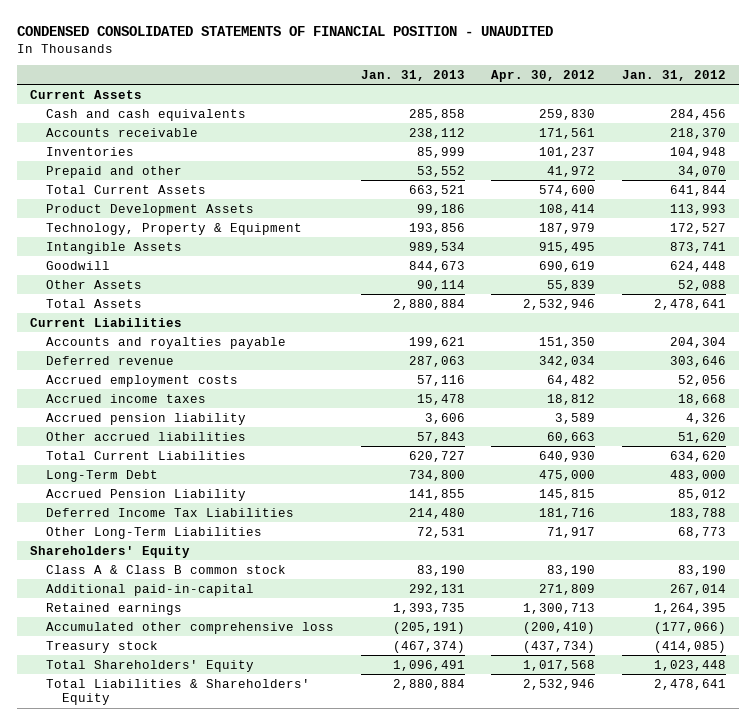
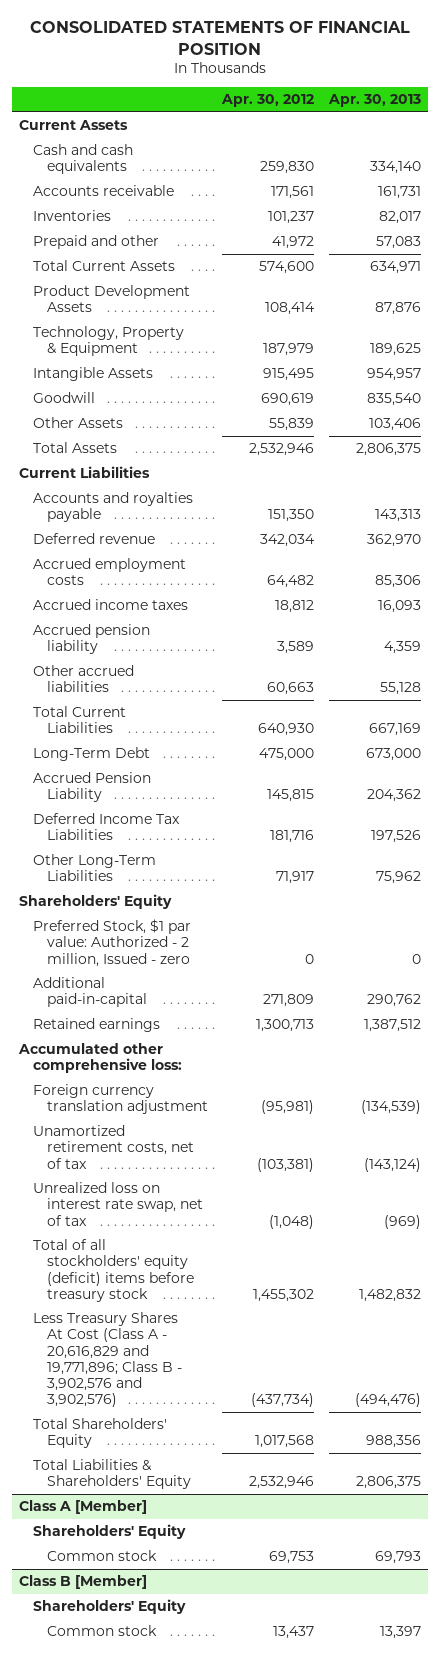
- CONDENSED CONSOLIDATED STATEMENTS OF FINANCIAL POSITION - UNAUDITED
+ CONSOLIDATED STATEMENTS OF FINANCIAL POSITION
- | Jan. 31, 2013 | Apr. 30, 2012 | Jan. 31, 2012
+ | Apr. 30, 2012 | Apr. 30, 2013
- Class A & Class B common stock | 83,190 | 83,190 | 83,190
+ Preferred Stock, $1 par value: Authorized - 2 million, Issued - zero | 0 | 0
- Accumulated other comprehensive loss | (205,191) | (200,410) | (177,066)
- Treasury stock | (467,374) | (437,734) | (414,085)
+ Accumulated other comprehensive loss:
+ Foreign currency translation adjustment | (95,981) | (134,539)
+ Unamortized retirement costs, net of tax | (103,381) | (143,124)
+ Unrealized loss on interest rate swap, net of tax | (1,048) | (969)
+ Total of all stockholders' equity (deficit) items before treasury stock | 1,455,302 | 1,482,832
+ Less Treasury Shares At Cost (Class A - 20,616,829 and 19,771,896; Class B - 3,902,576 and 3,902,576) | (437,734) | (494,476)
+ Class A [Member]
+ Shareholders' Equity
+ Common stock | 69,753 | 69,793
+ Class B [Member]
+ Shareholders' Equity
+ Common stock | 13,437 | 13,397

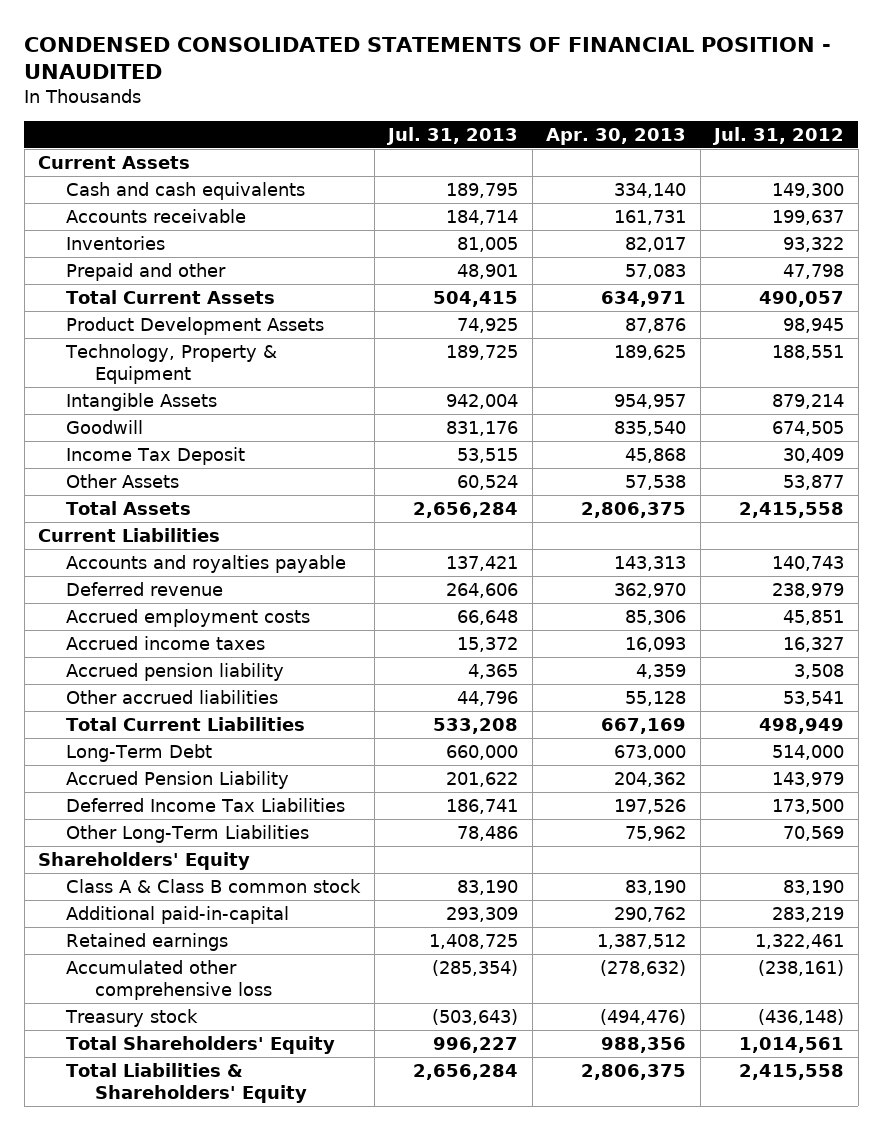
- CONSOLIDATED STATEMENTS OF FINANCIAL POSITION
+ CONDENSED CONSOLIDATED STATEMENTS OF FINANCIAL POSITION - UNAUDITED
- | Apr. 30, 2012 | Apr. 30, 2013
+ | Jul. 31, 2013 | Apr. 30, 2013 | Jul. 31, 2012
- Other Assets | 55,839 | 103,406
+ Income Tax Deposit | 53,515 | 45,868 | 30,409
+ Other Assets | 60,524 | 57,538 | 53,877
- Preferred Stock, $1 par value: Authorized - 2 million, Issued - zero | 0 | 0
+ Class A & Class B common stock | 83,190 | 83,190 | 83,190
- Accumulated other comprehensive loss:
- Foreign currency translation adjustment | (95,981) | (134,539)
- Unamortized retirement costs, net of tax | (103,381) | (143,124)
- Unrealized loss on interest rate swap, net of tax | (1,048) | (969)
- Total of all stockholders' equity (deficit) items before treasury stock | 1,455,302 | 1,482,832
- Less Treasury Shares At Cost (Class A - 20,616,829 and 19,771,896; Class B - 3,902,576 and 3,902,576) | (437,734) | (494,476)
+ Accumulated other comprehensive loss | (285,354) | (278,632) | (238,161)
+ Treasury stock | (503,643) | (494,476) | (436,148)
- Class A [Member]
- Shareholders' Equity
- Common stock | 69,753 | 69,793
- Class B [Member]
- Shareholders' Equity
- Common stock | 13,437 | 13,397

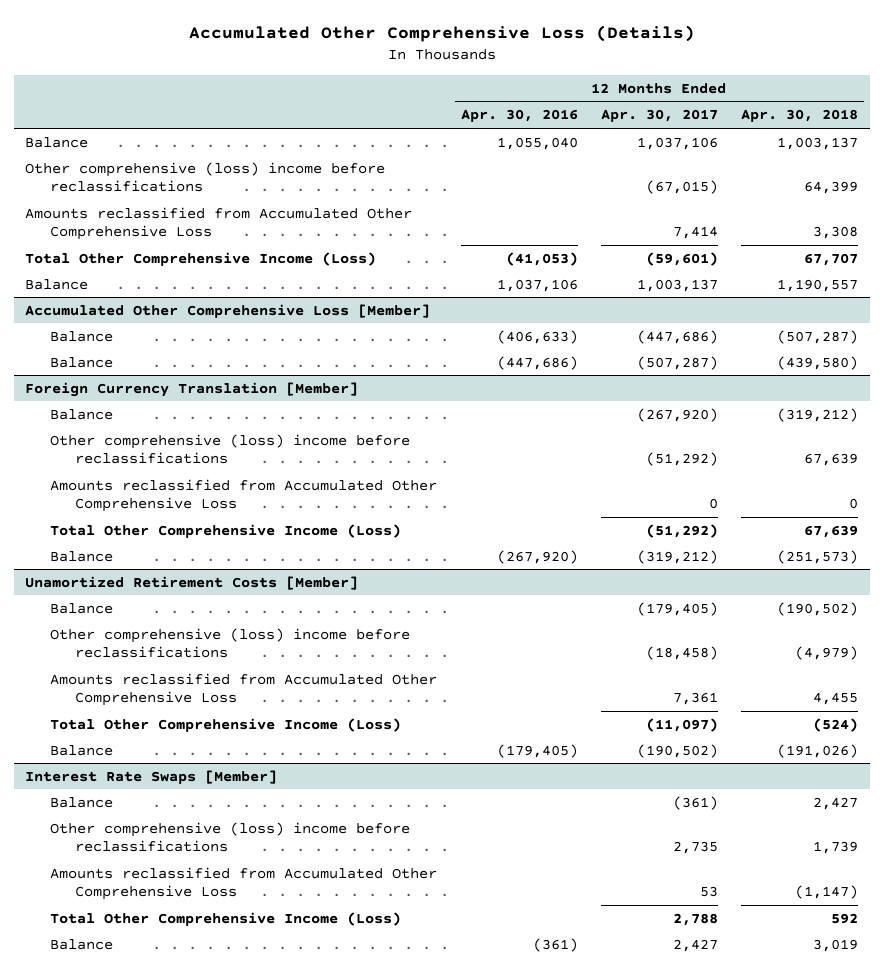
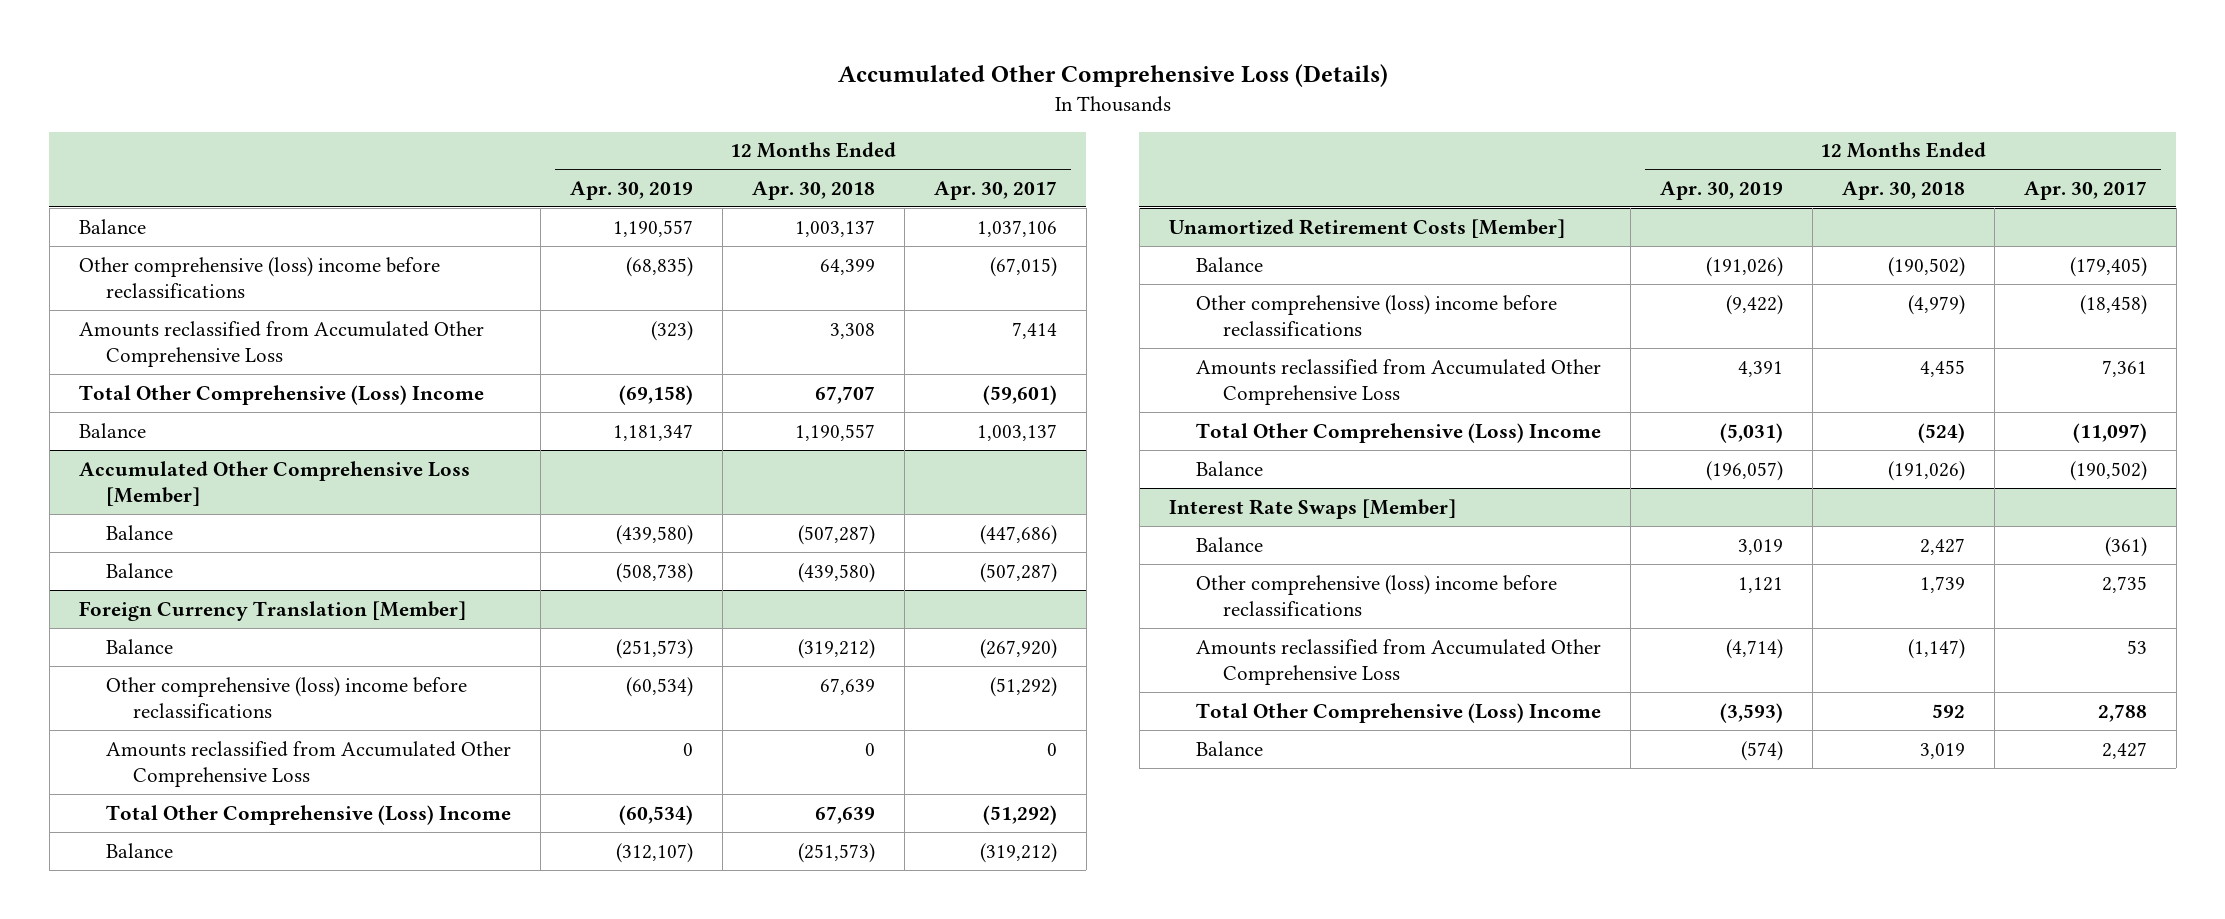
- | 12 Months Ended Apr. 30, 2016 | 12 Months Ended Apr. 30, 2017 | 12 Months Ended Apr. 30, 2018
+ | 12 Months Ended Apr. 30, 2019 | 12 Months Ended Apr. 30, 2018 | 12 Months Ended Apr. 30, 2017
- Total Other Comprehensive Income (Loss) | (41,053) | (59,601) | 67,707
+ Total Other Comprehensive (Loss) Income | (69,158) | 67,707 | (59,601)
@ Foreign Currency Translation [Member]
- Total Other Comprehensive Income (Loss) | | (51,292) | 67,639
+ Total Other Comprehensive (Loss) Income | (60,534) | 67,639 | (51,292)
@ Unamortized Retirement Costs [Member]
- Total Other Comprehensive Income (Loss) | | (11,097) | (524)
+ Total Other Comprehensive (Loss) Income | (5,031) | (524) | (11,097)
@ Interest Rate Swaps [Member]
- Total Other Comprehensive Income (Loss) | | 2,788 | 592
+ Total Other Comprehensive (Loss) Income | (3,593) | 592 | 2,788

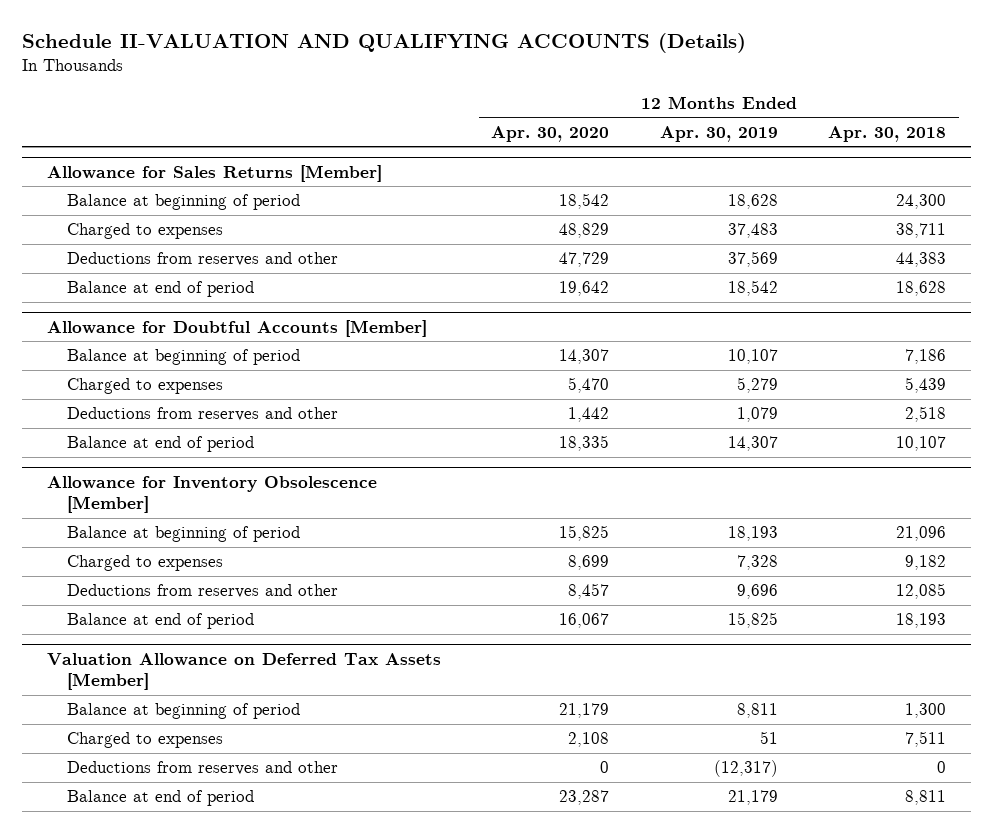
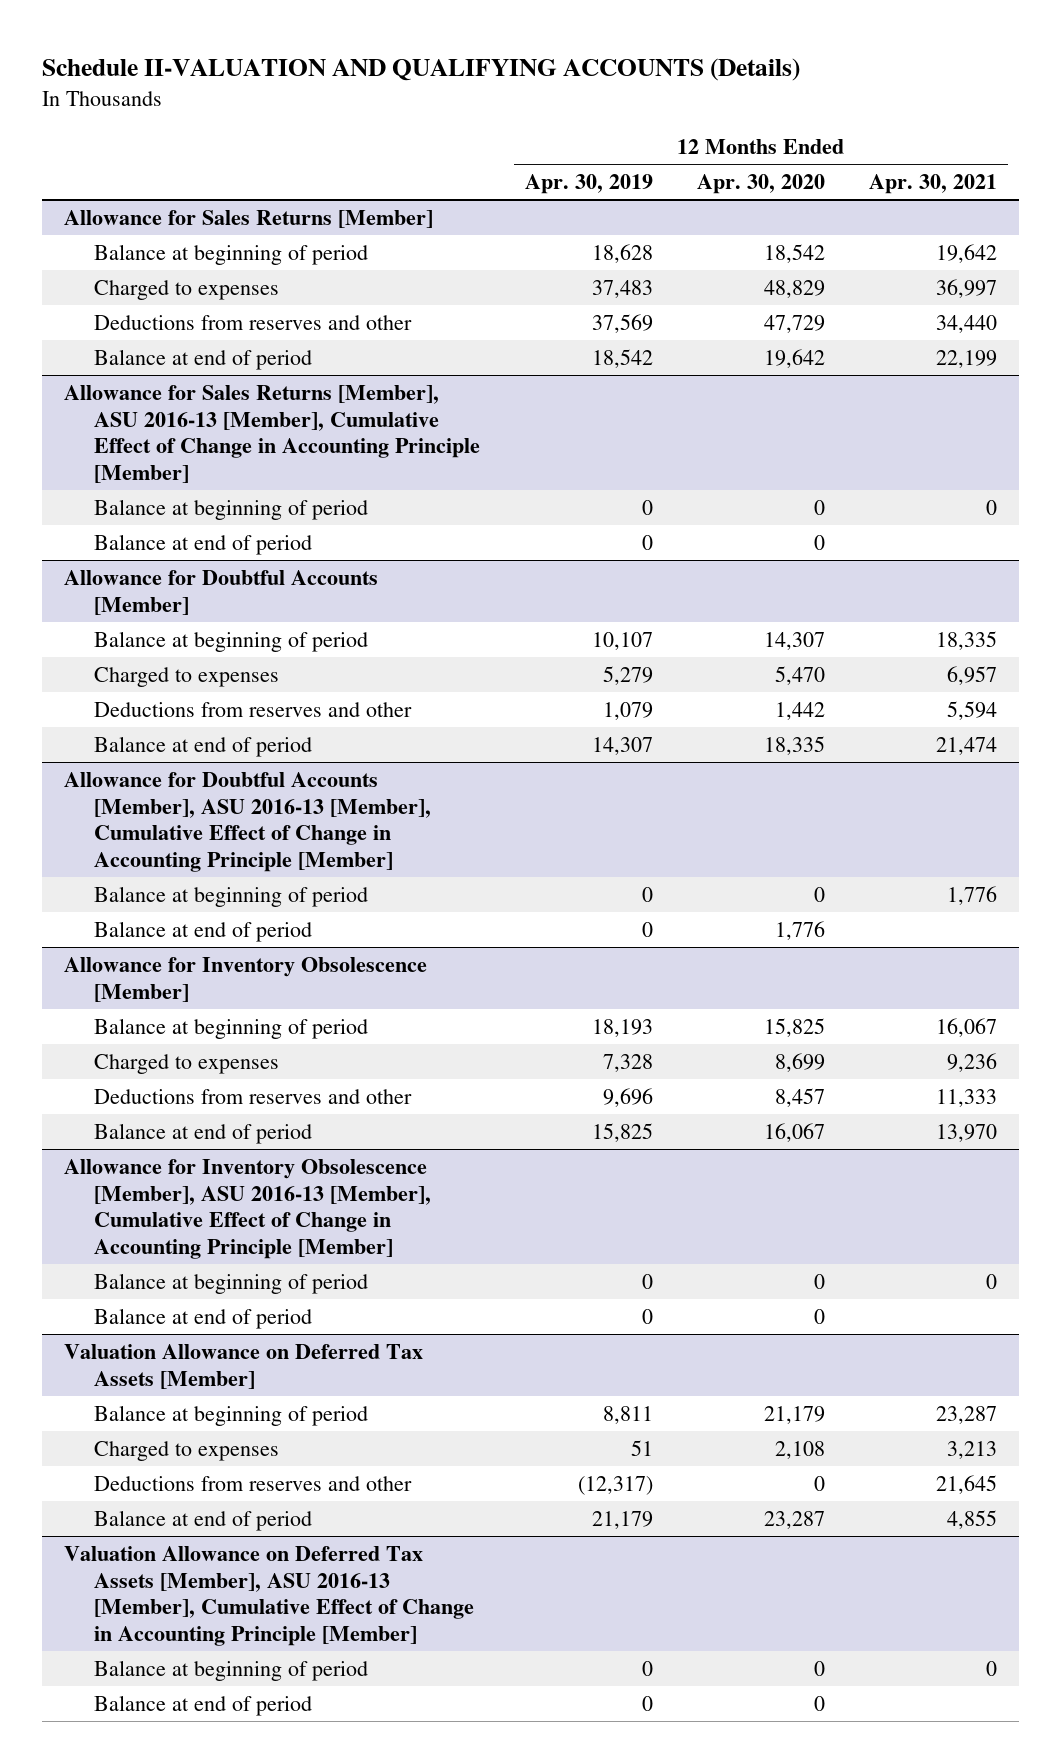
- | 12 Months Ended Apr. 30, 2020 | 12 Months Ended Apr. 30, 2019 | 12 Months Ended Apr. 30, 2018
+ | 12 Months Ended Apr. 30, 2019 | 12 Months Ended Apr. 30, 2020 | 12 Months Ended Apr. 30, 2021
+ Allowance for Sales Returns [Member], ASU 2016-13 [Member], Cumulative Effect of Change in Accounting Principle [Member]
+ Balance at beginning of period | 0 | 0 | 0
+ Balance at end of period | 0 | 0 |
+ Allowance for Doubtful Accounts [Member], ASU 2016-13 [Member], Cumulative Effect of Change in Accounting Principle [Member]
+ Balance at beginning of period | 0 | 0 | 1,776
+ Balance at end of period | 0 | 1,776 |
+ Allowance for Inventory Obsolescence [Member], ASU 2016-13 [Member], Cumulative Effect of Change in Accounting Principle [Member]
+ Balance at beginning of period | 0 | 0 | 0
+ Balance at end of period | 0 | 0 |
+ Valuation Allowance on Deferred Tax Assets [Member], ASU 2016-13 [Member], Cumulative Effect of Change in Accounting Principle [Member]
+ Balance at beginning of period | 0 | 0 | 0
+ Balance at end of period | 0 | 0 |

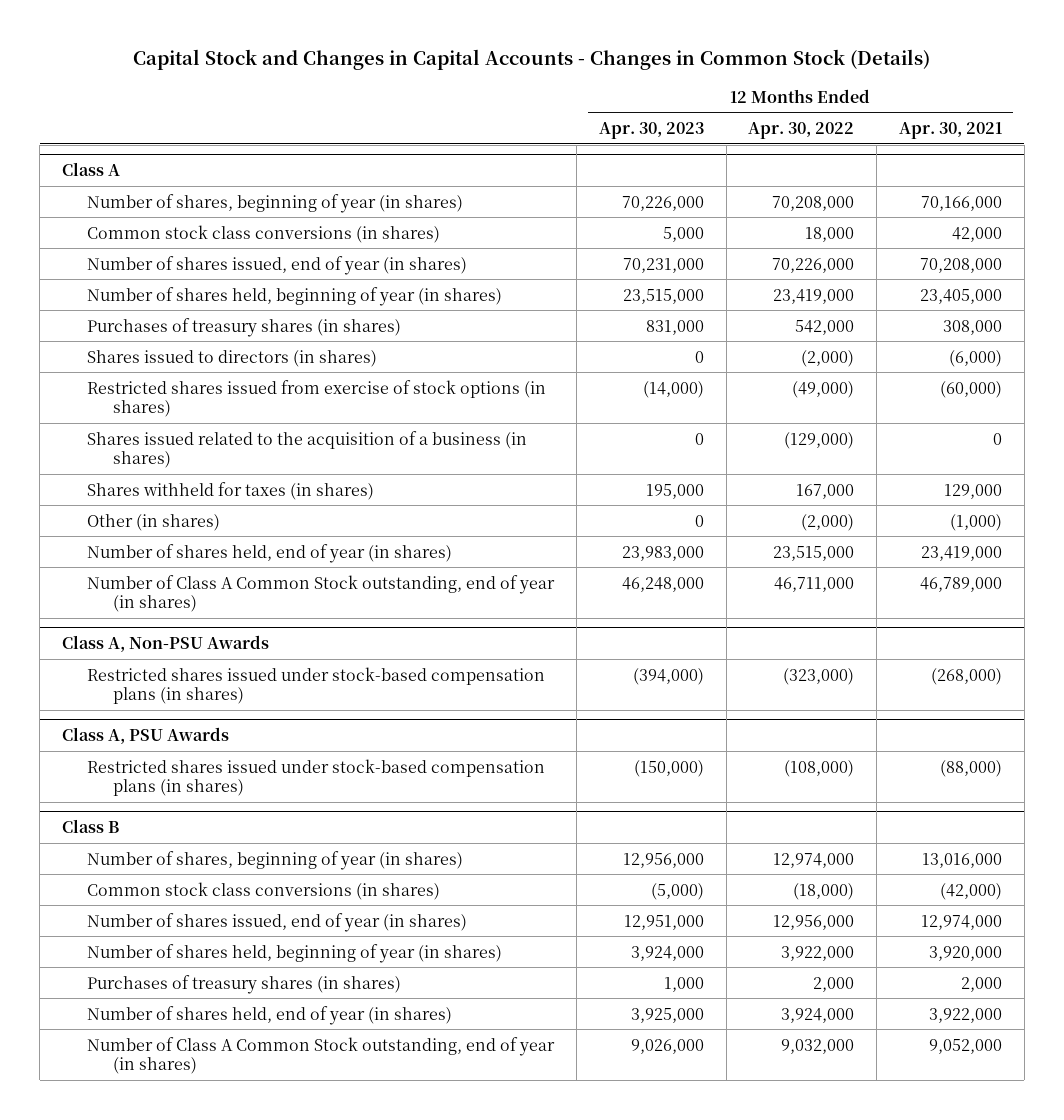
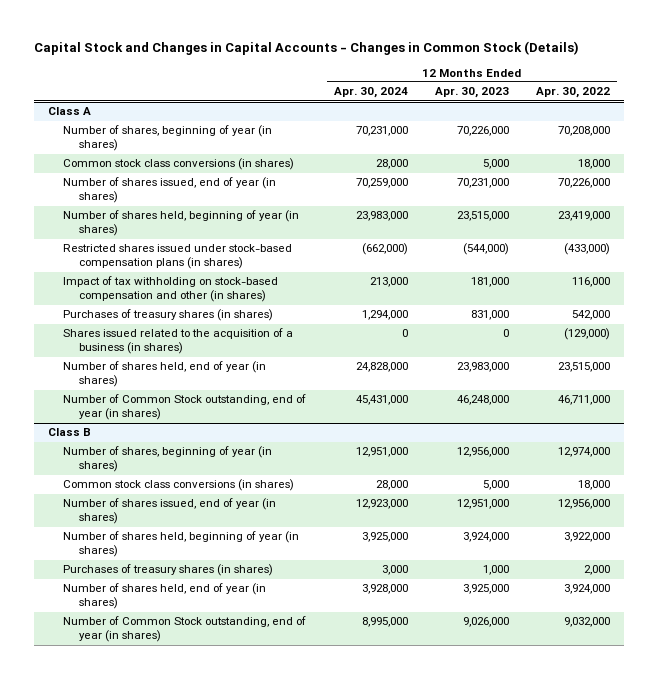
- | 12 Months Ended Apr. 30, 2023 | 12 Months Ended Apr. 30, 2022 | 12 Months Ended Apr. 30, 2021
+ | 12 Months Ended Apr. 30, 2024 | 12 Months Ended Apr. 30, 2023 | 12 Months Ended Apr. 30, 2022
@ Class A
+ Restricted shares issued under stock-based compensation plans (in shares) | (662,000) | (544,000) | (433,000)
+ Impact of tax withholding on stock-based compensation and other (in shares) | 213,000 | 181,000 | 116,000
- Shares issued to directors (in shares) | 0 | (2,000) | (6,000)
- Restricted shares issued from exercise of stock options (in shares) | (14,000) | (49,000) | (60,000)
- Shares withheld for taxes (in shares) | 195,000 | 167,000 | 129,000
- Other (in shares) | 0 | (2,000) | (1,000)
- Number of Class A Common Stock outstanding, end of year (in shares) | 46,248,000 | 46,711,000 | 46,789,000
- Class A, Non-PSU Awards
- Restricted shares issued under stock-based compensation plans (in shares) | (394,000) | (323,000) | (268,000)
- Class A, PSU Awards
- Restricted shares issued under stock-based compensation plans (in shares) | (150,000) | (108,000) | (88,000)
@ Class A
+ Number of Common Stock outstanding, end of year (in shares) | 45,431,000 | 46,248,000 | 46,711,000
@ Class B
- Common stock class conversions (in shares) | (5,000) | (18,000) | (42,000)
+ Common stock class conversions (in shares) | 28,000 | 5,000 | 18,000
- Number of Class A Common Stock outstanding, end of year (in shares) | 9,026,000 | 9,032,000 | 9,052,000
+ Number of Common Stock outstanding, end of year (in shares) | 8,995,000 | 9,026,000 | 9,032,000

